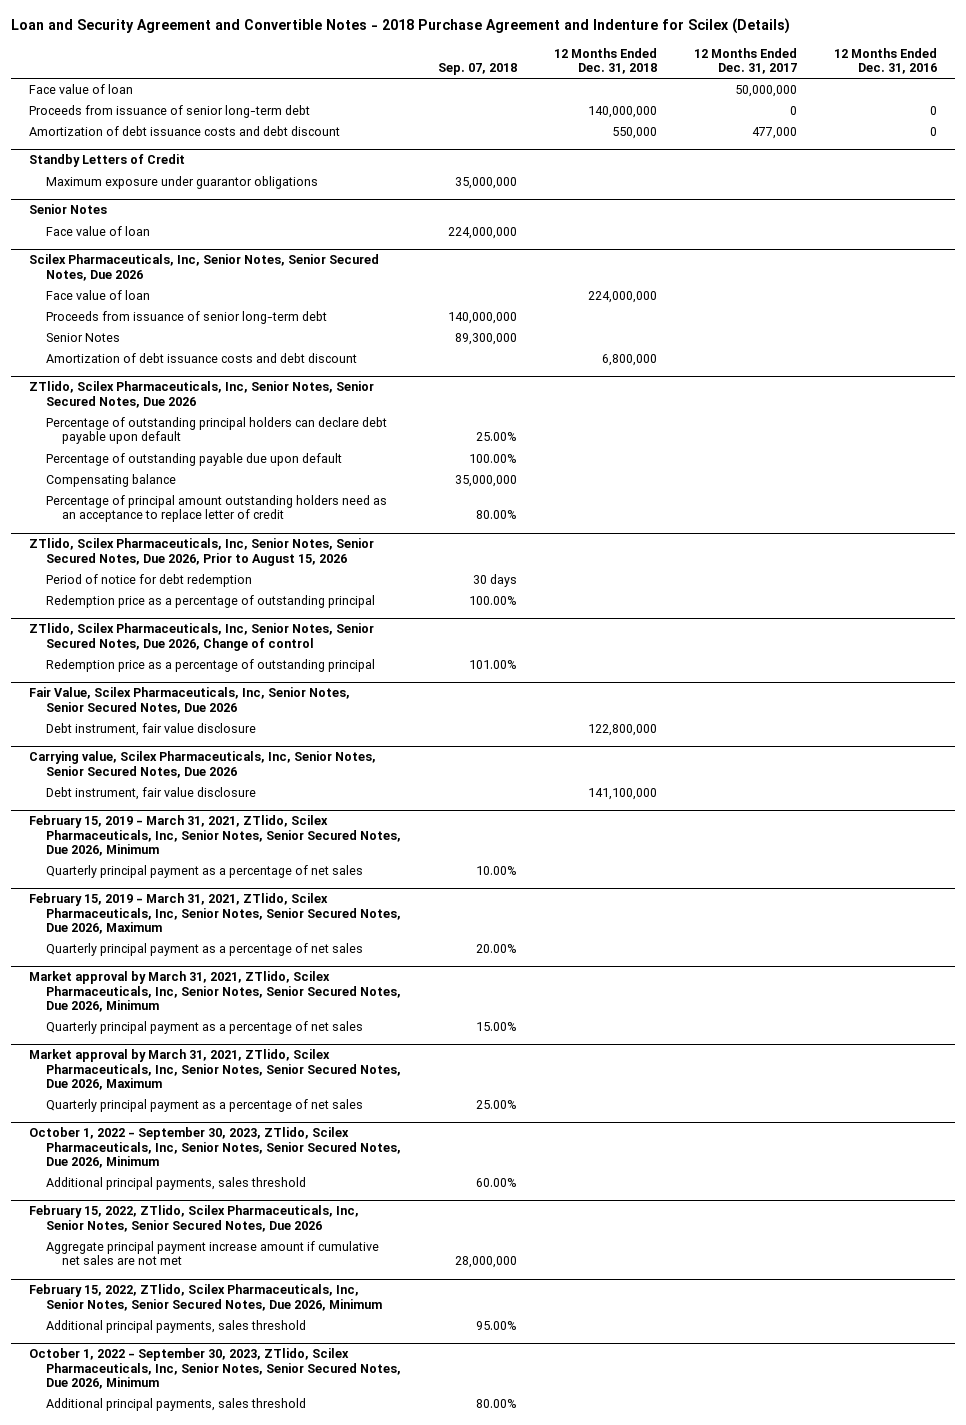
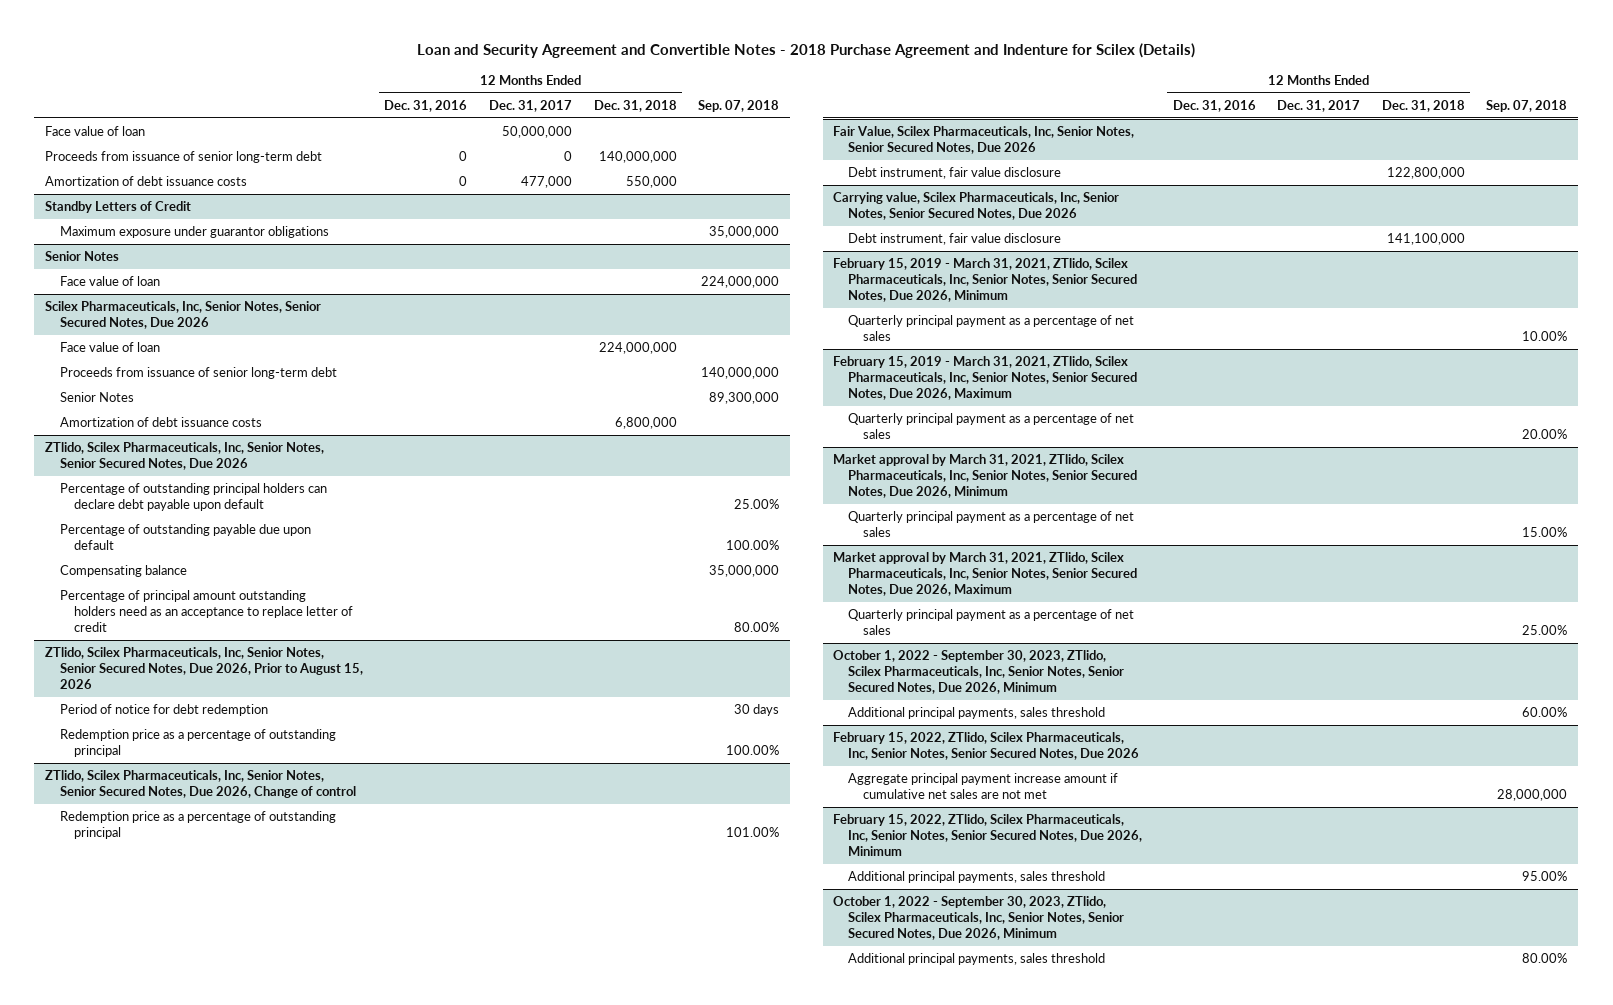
- | Sep. 07, 2018 | 12 Months Ended Dec. 31, 2018 | 12 Months Ended Dec. 31, 2017 | 12 Months Ended Dec. 31, 2016
+ | 12 Months Ended Dec. 31, 2016 | 12 Months Ended Dec. 31, 2017 | 12 Months Ended Dec. 31, 2018 | Sep. 07, 2018
- Amortization of debt issuance costs and debt discount | | 550,000 | 477,000 | 0
+ Amortization of debt issuance costs | 0 | 477,000 | 550,000 |
@ Scilex Pharmaceuticals, Inc, Senior Notes, Senior Secured Notes, Due 2026
- Amortization of debt issuance costs and debt discount | | 6,800,000 | |
+ Amortization of debt issuance costs | | | 6,800,000 |

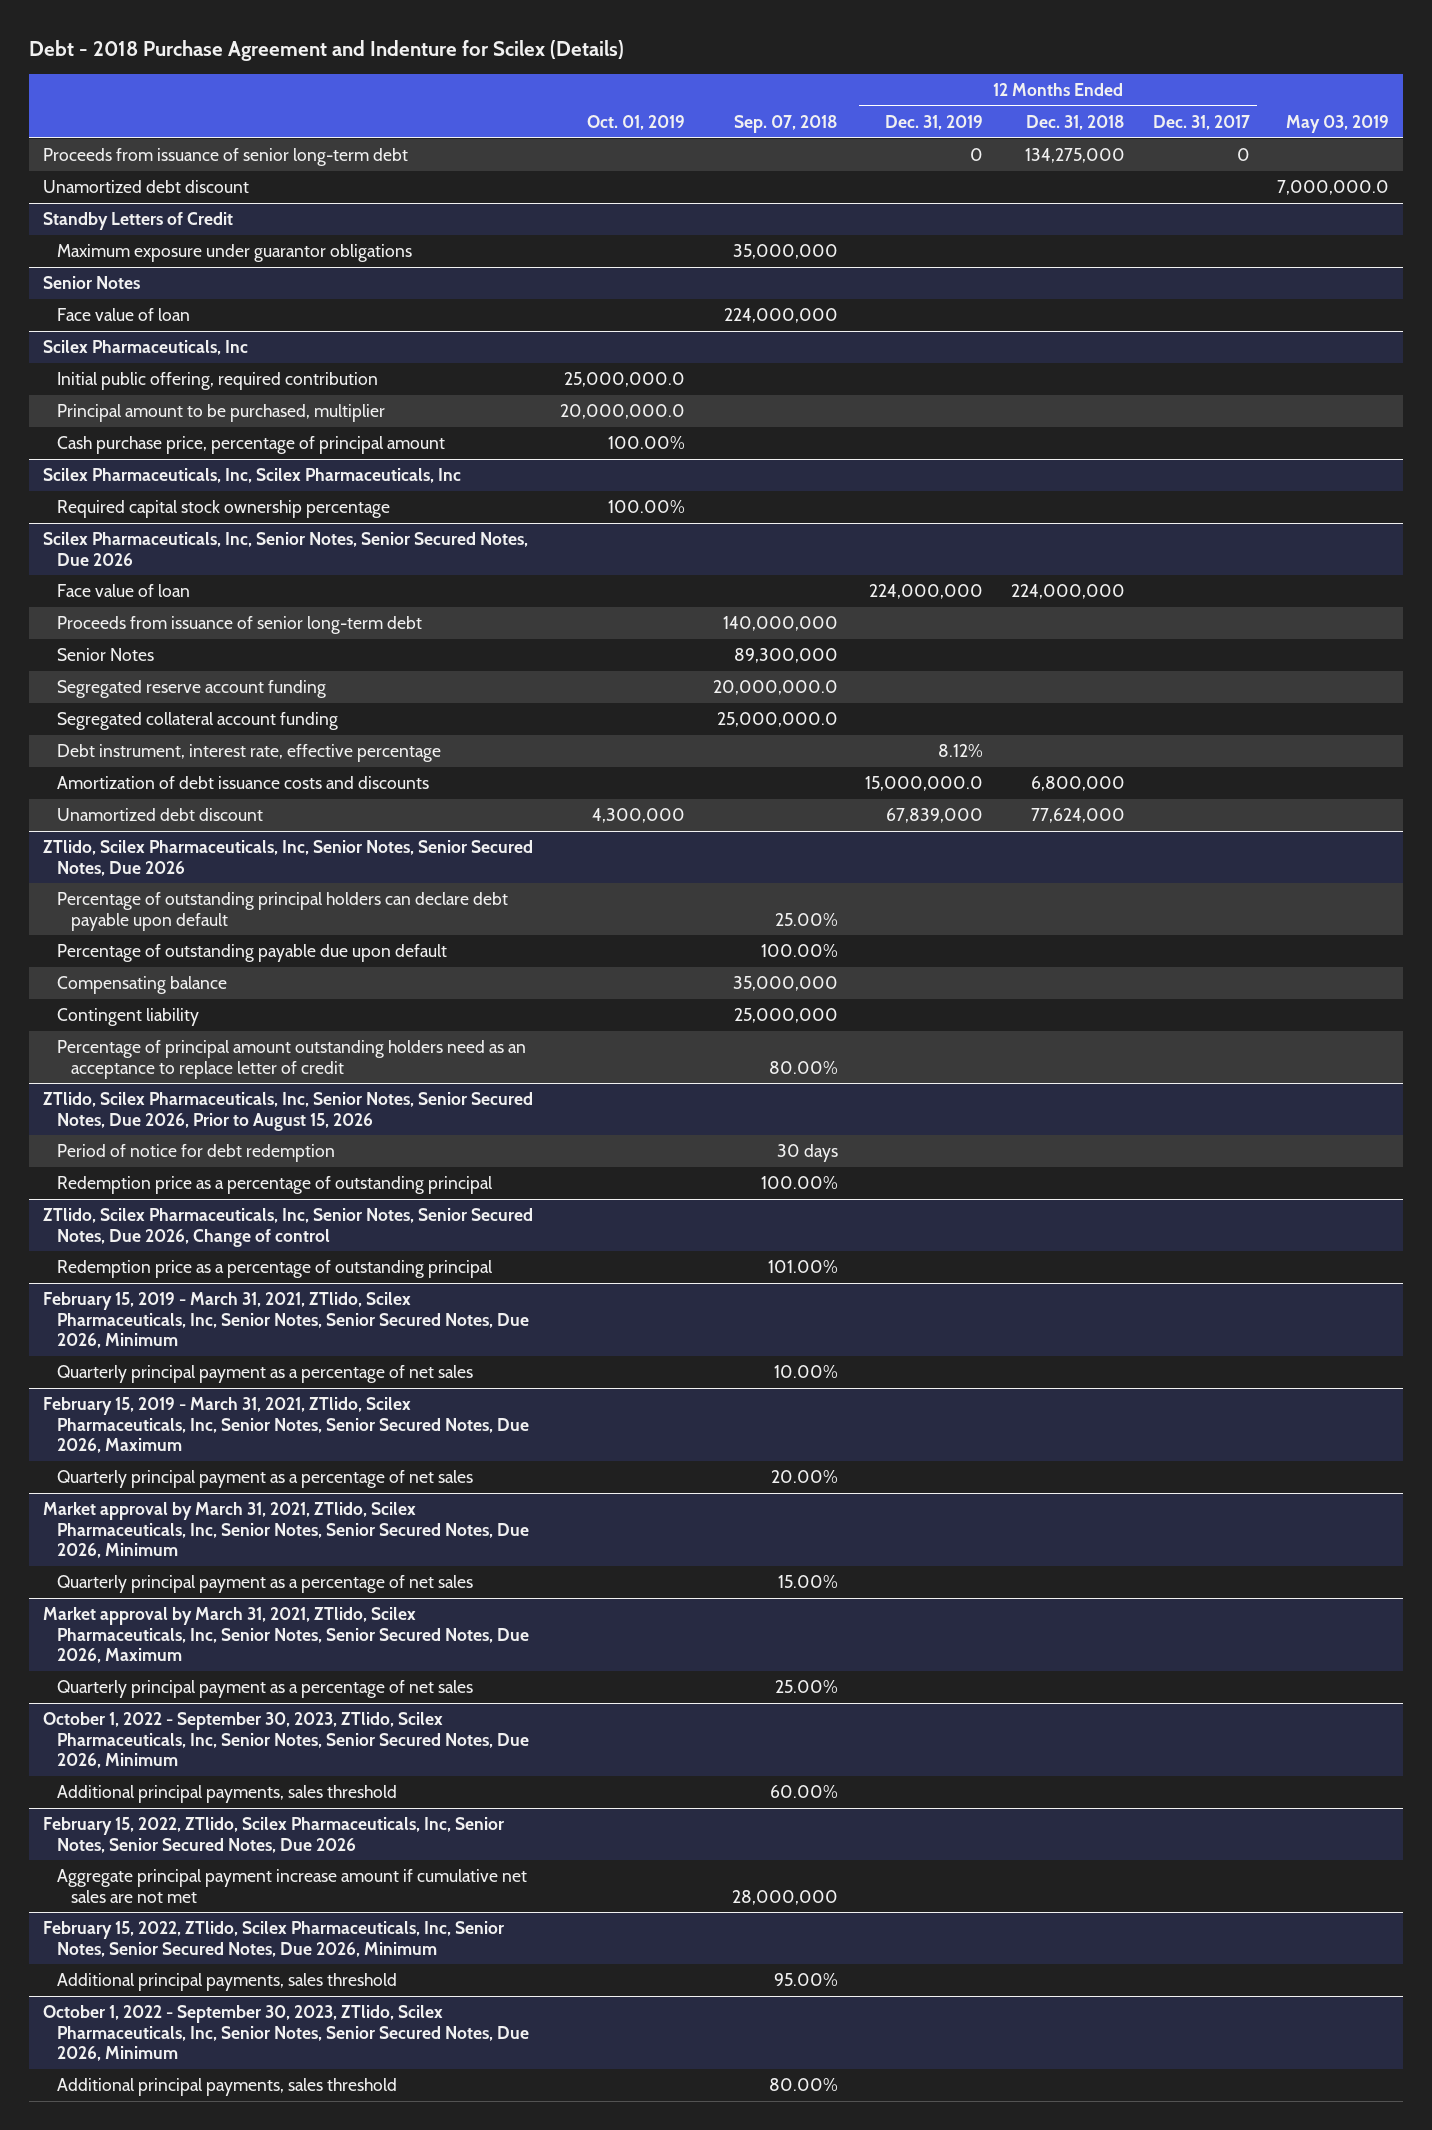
- Loan and Security Agreement and Convertible Notes - 2018 Purchase Agreement and Indenture for Scilex (Details)
+ Debt - 2018 Purchase Agreement and Indenture for Scilex (Details)
- | 12 Months Ended Dec. 31, 2016 | 12 Months Ended Dec. 31, 2017 | 12 Months Ended Dec. 31, 2018 | Sep. 07, 2018
+ | Oct. 01, 2019 | Sep. 07, 2018 | 12 Months Ended Dec. 31, 2019 | 12 Months Ended Dec. 31, 2018 | 12 Months Ended Dec. 31, 2017 | May 03, 2019
- Face value of loan | | 50,000,000 | |
- Proceeds from issuance of senior long-term debt | 0 | 0 | 140,000,000 |
- Amortization of debt issuance costs | 0 | 477,000 | 550,000 |
+ Proceeds from issuance of senior long-term debt | | | 0 | 134,275,000 | 0 |
+ Unamortized debt discount | | | | | | 7,000,000.0
+ Scilex Pharmaceuticals, Inc
+ Initial public offering, required contribution | 25,000,000.0 | | | | |
+ Principal amount to be purchased, multiplier | 20,000,000.0 | | | | |
+ Cash purchase price, percentage of principal amount | 100.00% | | | | |
+ Scilex Pharmaceuticals, Inc, Scilex Pharmaceuticals, Inc
+ Required capital stock ownership percentage | 100.00% | | | | |
@ Scilex Pharmaceuticals, Inc, Senior Notes, Senior Secured Notes, Due 2026
- Amortization of debt issuance costs | | | 6,800,000 |
+ Segregated reserve account funding | | 20,000,000.0 | | | |
+ Segregated collateral account funding | | 25,000,000.0 | | | |
+ Debt instrument, interest rate, effective percentage | | | 8.12% | | |
+ Amortization of debt issuance costs and discounts | | | 15,000,000.0 | 6,800,000 | |
+ Unamortized debt discount | 4,300,000 | | 67,839,000 | 77,624,000 | |
@ ZTlido, Scilex Pharmaceuticals, Inc, Senior Notes, Senior Secured Notes, Due 2026
+ Contingent liability | | 25,000,000 | | | |
- Fair Value, Scilex Pharmaceuticals, Inc, Senior Notes, Senior Secured Notes, Due 2026
- Debt instrument, fair value disclosure | | | 122,800,000 |
- Carrying value, Scilex Pharmaceuticals, Inc, Senior Notes, Senior Secured Notes, Due 2026
- Debt instrument, fair value disclosure | | | 141,100,000 |

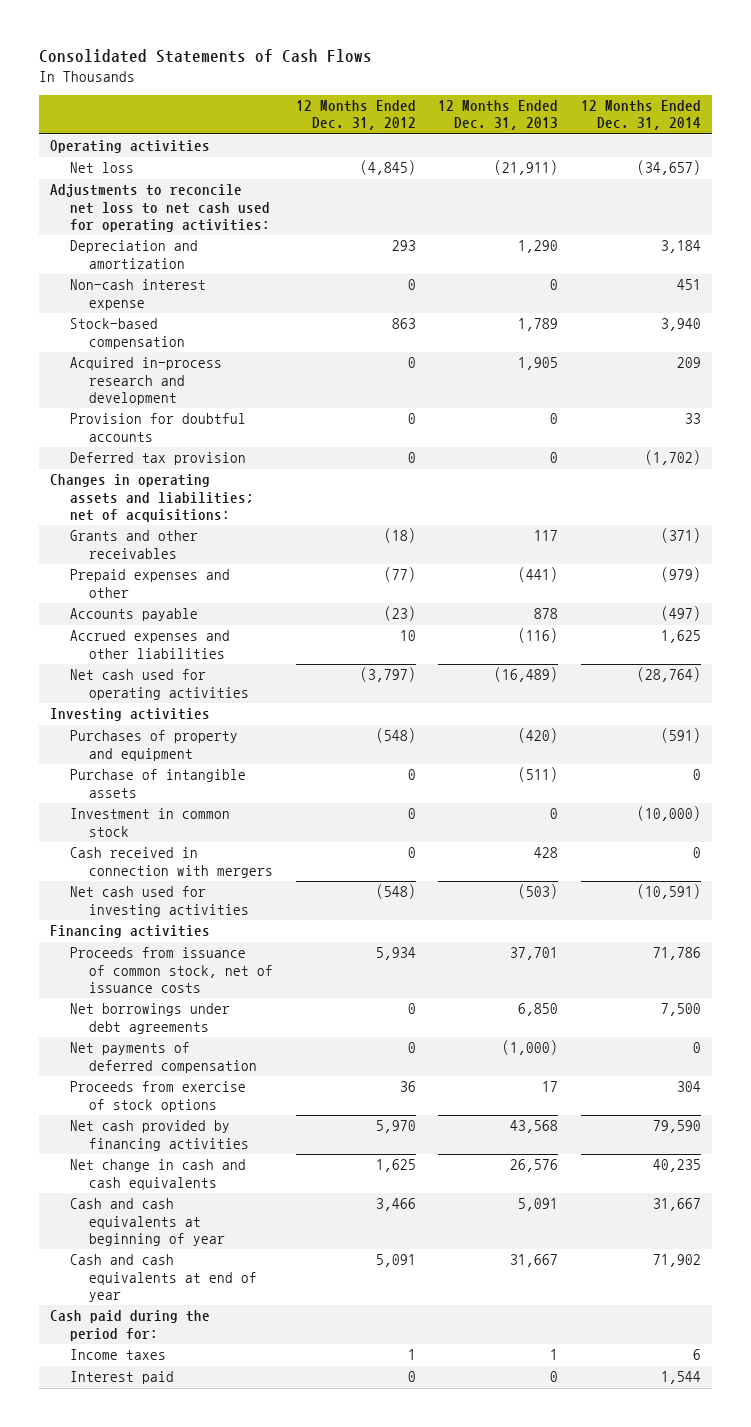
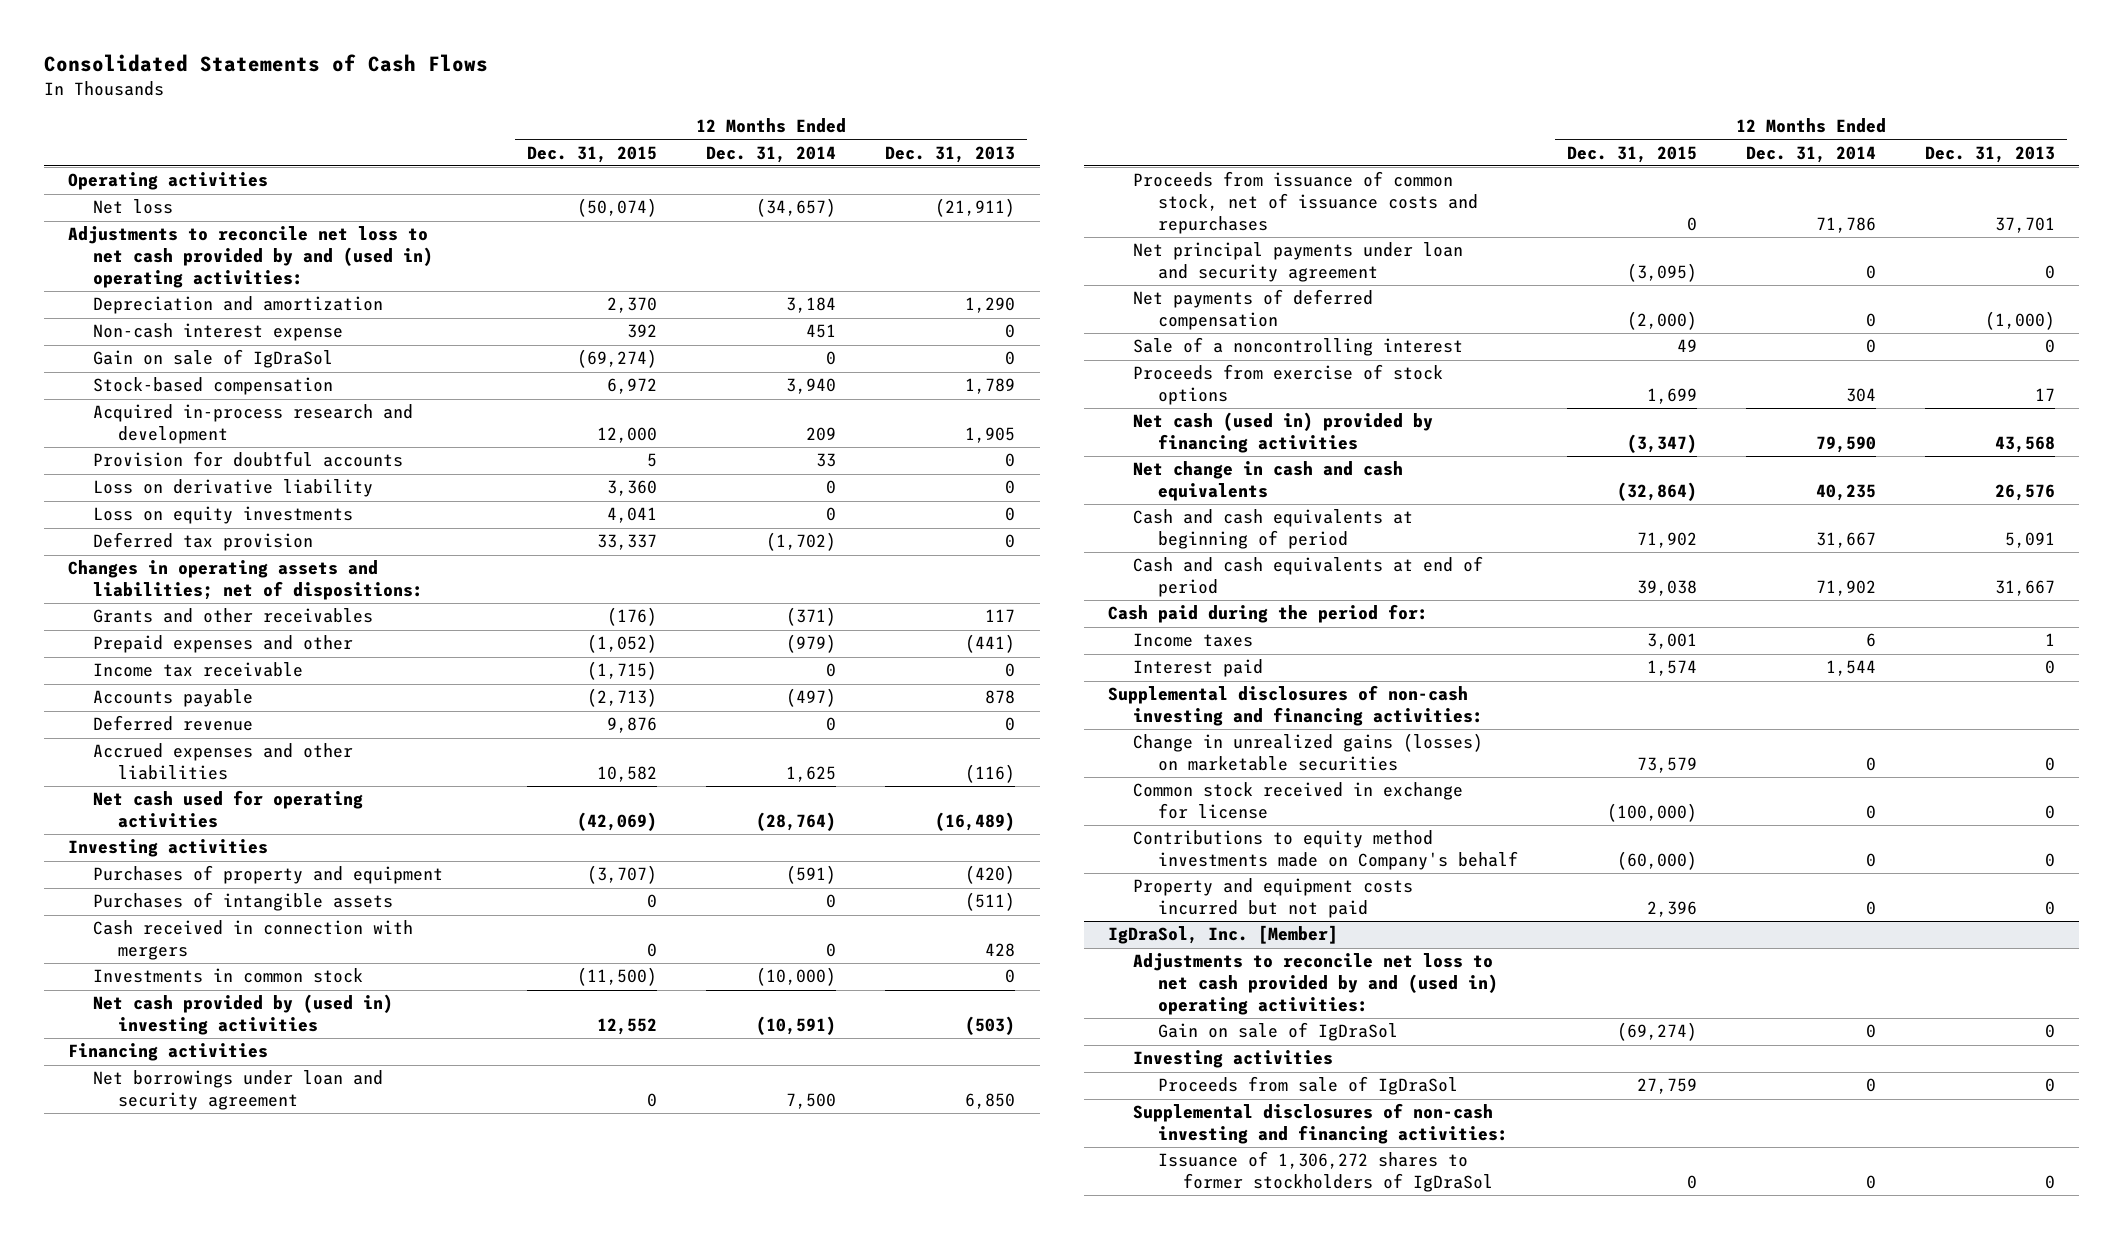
- | 12 Months Ended Dec. 31, 2012 | 12 Months Ended Dec. 31, 2013 | 12 Months Ended Dec. 31, 2014
+ | 12 Months Ended Dec. 31, 2015 | 12 Months Ended Dec. 31, 2014 | 12 Months Ended Dec. 31, 2013
- Adjustments to reconcile net loss to net cash used for operating activities:
+ Adjustments to reconcile net loss to net cash provided by and (used in) operating activities:
+ Gain on sale of IgDraSol | (69,274) | 0 | 0
+ Loss on derivative liability | 3,360 | 0 | 0
+ Loss on equity investments | 4,041 | 0 | 0
- Changes in operating assets and liabilities; net of acquisitions:
+ Changes in operating assets and liabilities; net of dispositions:
+ Income tax receivable | (1,715) | 0 | 0
+ Deferred revenue | 9,876 | 0 | 0
- Purchase of intangible assets | 0 | (511) | 0
- Investment in common stock | 0 | 0 | (10,000)
+ Purchases of intangible assets | 0 | 0 | (511)
- Net cash used for investing activities | (548) | (503) | (10,591)
+ Investments in common stock | (11,500) | (10,000) | 0
+ Net cash provided by (used in) investing activities | 12,552 | (10,591) | (503)
- Proceeds from issuance of common stock, net of issuance costs | 5,934 | 37,701 | 71,786
- Net borrowings under debt agreements | 0 | 6,850 | 7,500
+ Net borrowings under loan and security agreement | 0 | 7,500 | 6,850
+ Proceeds from issuance of common stock, net of issuance costs and repurchases | 0 | 71,786 | 37,701
+ Net principal payments under loan and security agreement | (3,095) | 0 | 0
+ Sale of a noncontrolling interest | 49 | 0 | 0
- Net cash provided by financing activities | 5,970 | 43,568 | 79,590
+ Net cash (used in) provided by financing activities | (3,347) | 79,590 | 43,568
- Cash and cash equivalents at beginning of year | 3,466 | 5,091 | 31,667
- Cash and cash equivalents at end of year | 5,091 | 31,667 | 71,902
+ Cash and cash equivalents at beginning of period | 71,902 | 31,667 | 5,091
+ Cash and cash equivalents at end of period | 39,038 | 71,902 | 31,667
+ Supplemental disclosures of non-cash investing and financing activities:
+ Change in unrealized gains (losses) on marketable securities | 73,579 | 0 | 0
+ Common stock received in exchange for license | (100,000) | 0 | 0
+ Contributions to equity method investments made on Company's behalf | (60,000) | 0 | 0
+ Property and equipment costs incurred but not paid | 2,396 | 0 | 0
+ IgDraSol, Inc. [Member]
+ Adjustments to reconcile net loss to net cash provided by and (used in) operating activities:
+ Gain on sale of IgDraSol | (69,274) | 0 | 0
+ Investing activities
+ Proceeds from sale of IgDraSol | 27,759 | 0 | 0
+ Supplemental disclosures of non-cash investing and financing activities:
+ Issuance of 1,306,272 shares to former stockholders of IgDraSol | 0 | 0 | 0

